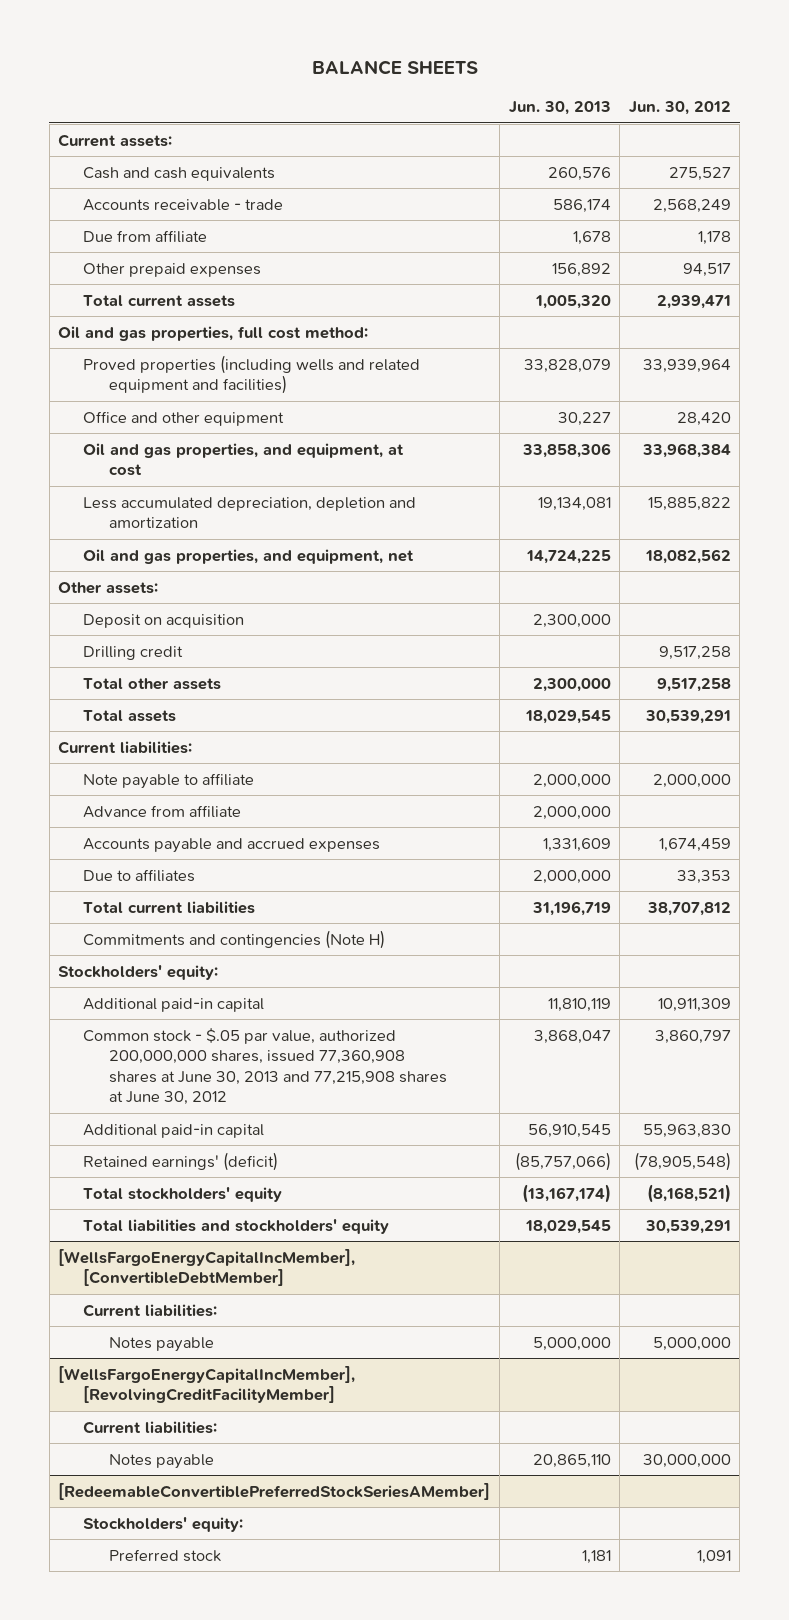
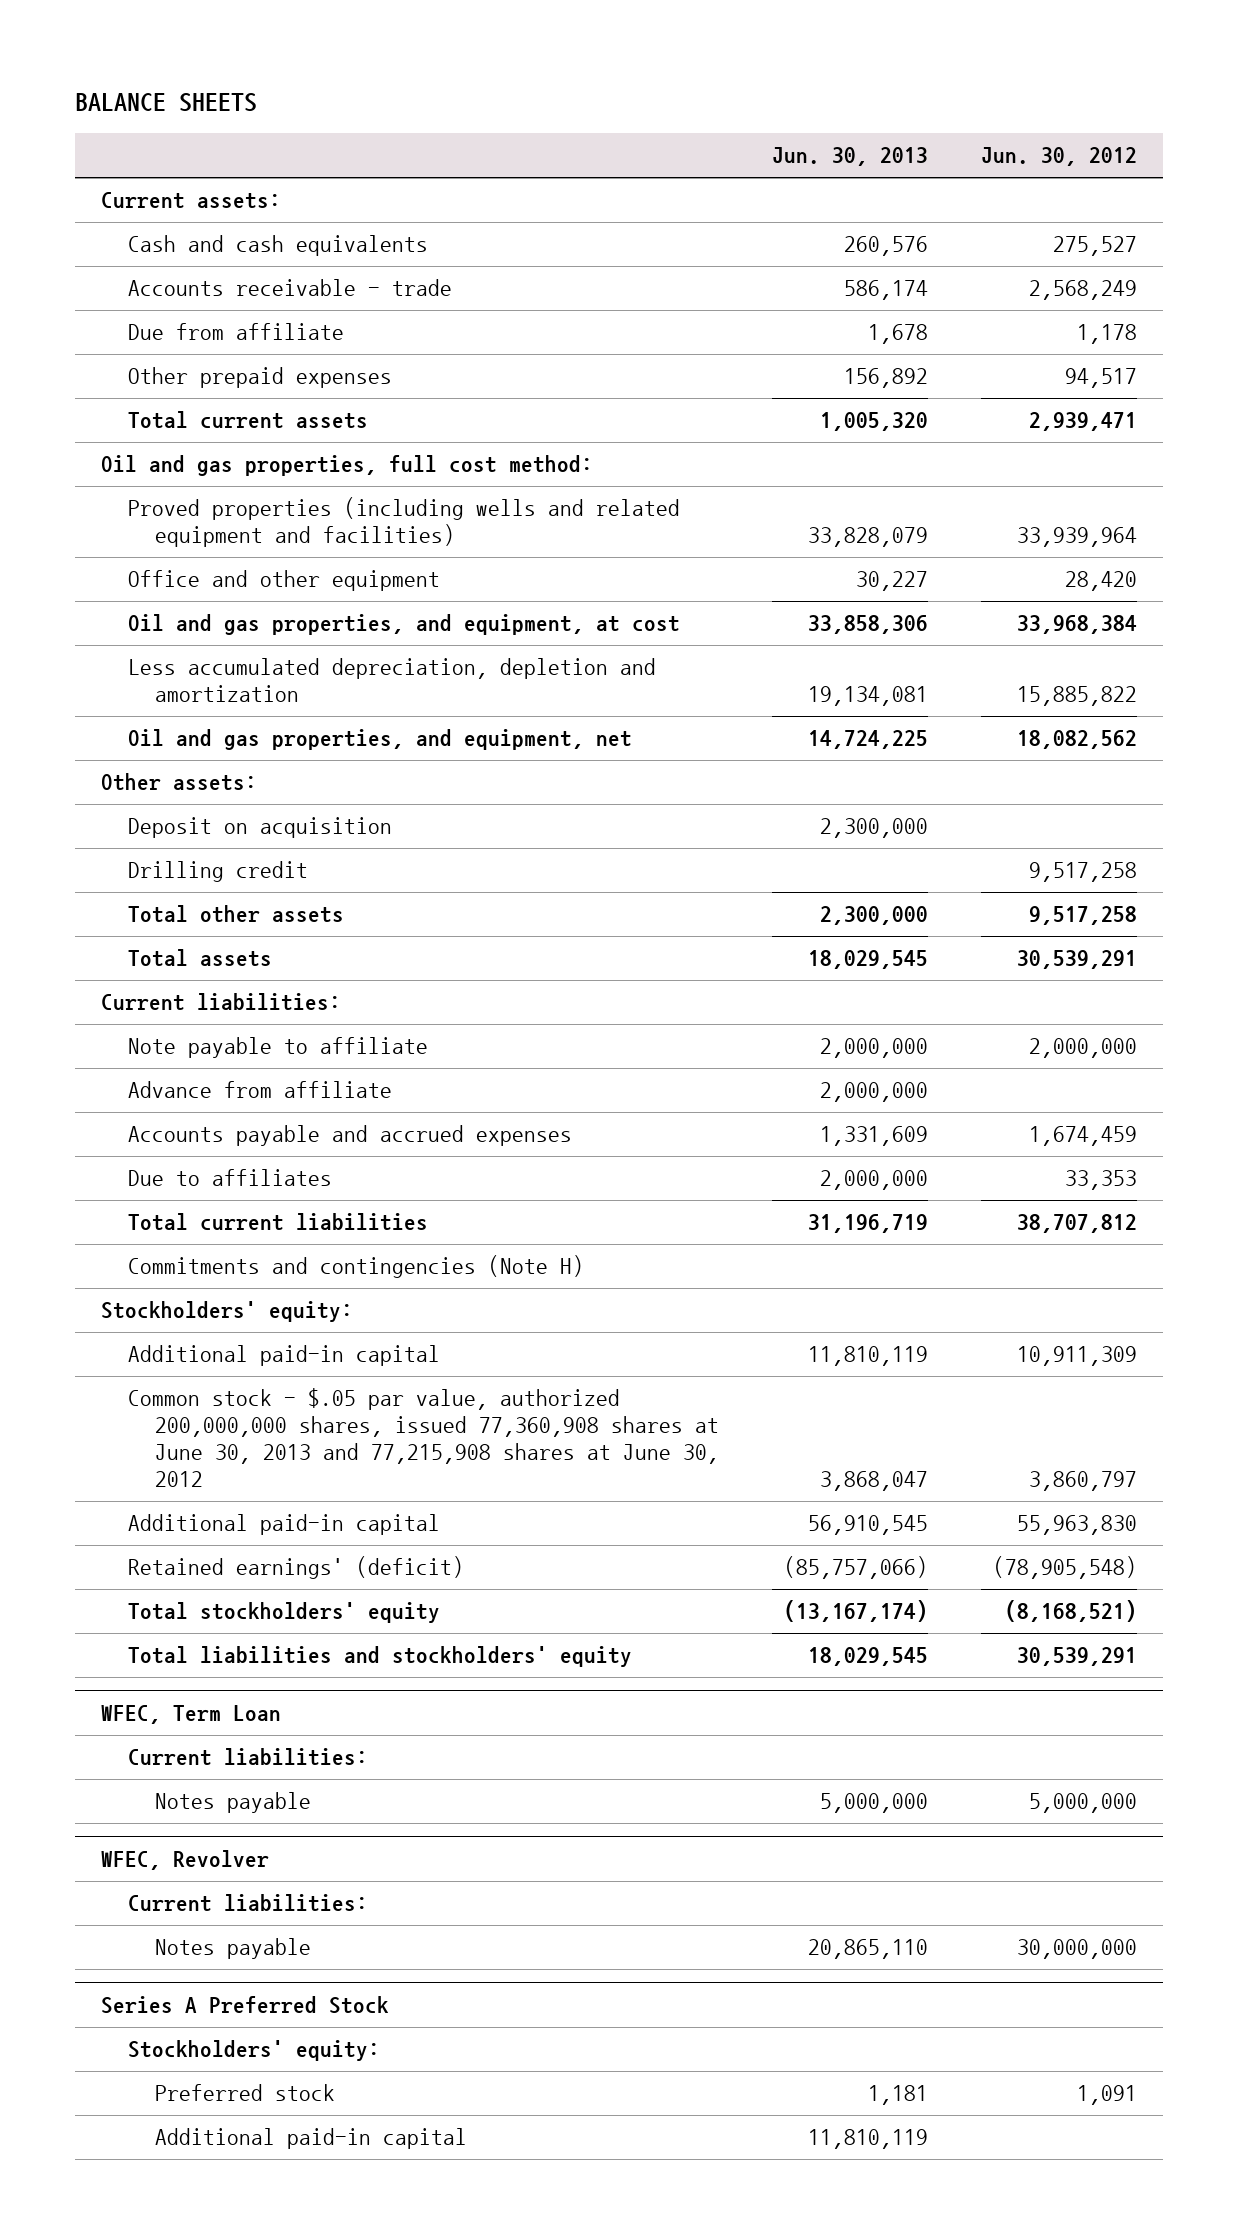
- [WellsFargoEnergyCapitalIncMember], [ConvertibleDebtMember]
+ WFEC, Term Loan
- [WellsFargoEnergyCapitalIncMember], [RevolvingCreditFacilityMember]
+ WFEC, Revolver
- [RedeemableConvertiblePreferredStockSeriesAMember]
+ Series A Preferred Stock
+ Additional paid-in capital | 11,810,119 |

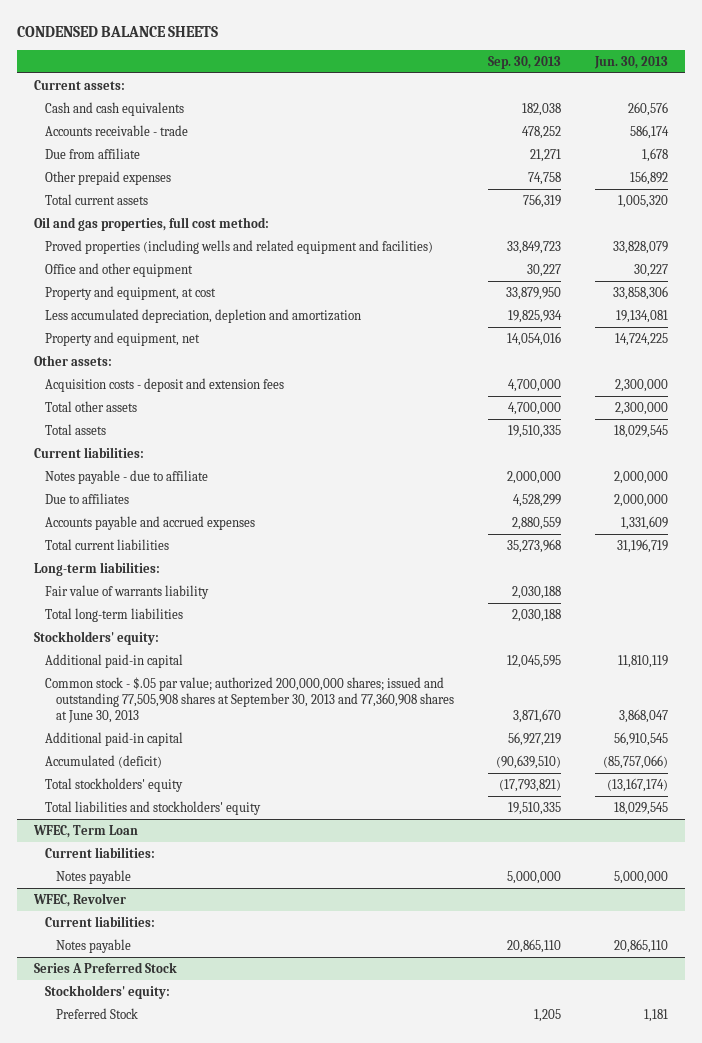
- BALANCE SHEETS
+ CONDENSED BALANCE SHEETS
- | Jun. 30, 2013 | Jun. 30, 2012
+ | Sep. 30, 2013 | Jun. 30, 2013
- Oil and gas properties, and equipment, at cost | 33,858,306 | 33,968,384
+ Property and equipment, at cost | 33,879,950 | 33,858,306
- Oil and gas properties, and equipment, net | 14,724,225 | 18,082,562
+ Property and equipment, net | 14,054,016 | 14,724,225
- Deposit on acquisition | 2,300,000 |
- Drilling credit | | 9,517,258
+ Acquisition costs - deposit and extension fees | 4,700,000 | 2,300,000
- Note payable to affiliate | 2,000,000 | 2,000,000
- Advance from affiliate | 2,000,000 |
+ Notes payable - due to affiliate | 2,000,000 | 2,000,000
moved down: Accounts payable and accrued expenses | 2,880,559 | 1,331,609
- Commitments and contingencies (Note H)
+ Long-term liabilities:
+ Fair value of warrants liability | 2,030,188 |
+ Total long-term liabilities | 2,030,188 |
- Common stock - $.05 par value, authorized 200,000,000 shares, issued 77,360,908 shares at June 30, 2013 and 77,215,908 shares at June 30, 2012 | 3,868,047 | 3,860,797
+ Common stock - $.05 par value; authorized 200,000,000 shares; issued and outstanding 77,505,908 shares at September 30, 2013 and 77,360,908 shares at June 30, 2013 | 3,871,670 | 3,868,047
- Retained earnings' (deficit) | (85,757,066) | (78,905,548)
+ Accumulated (deficit) | (90,639,510) | (85,757,066)
@ Series A Preferred Stock
- Preferred stock | 1,181 | 1,091
- Additional paid-in capital | 11,810,119 |
+ Preferred Stock | 1,205 | 1,181

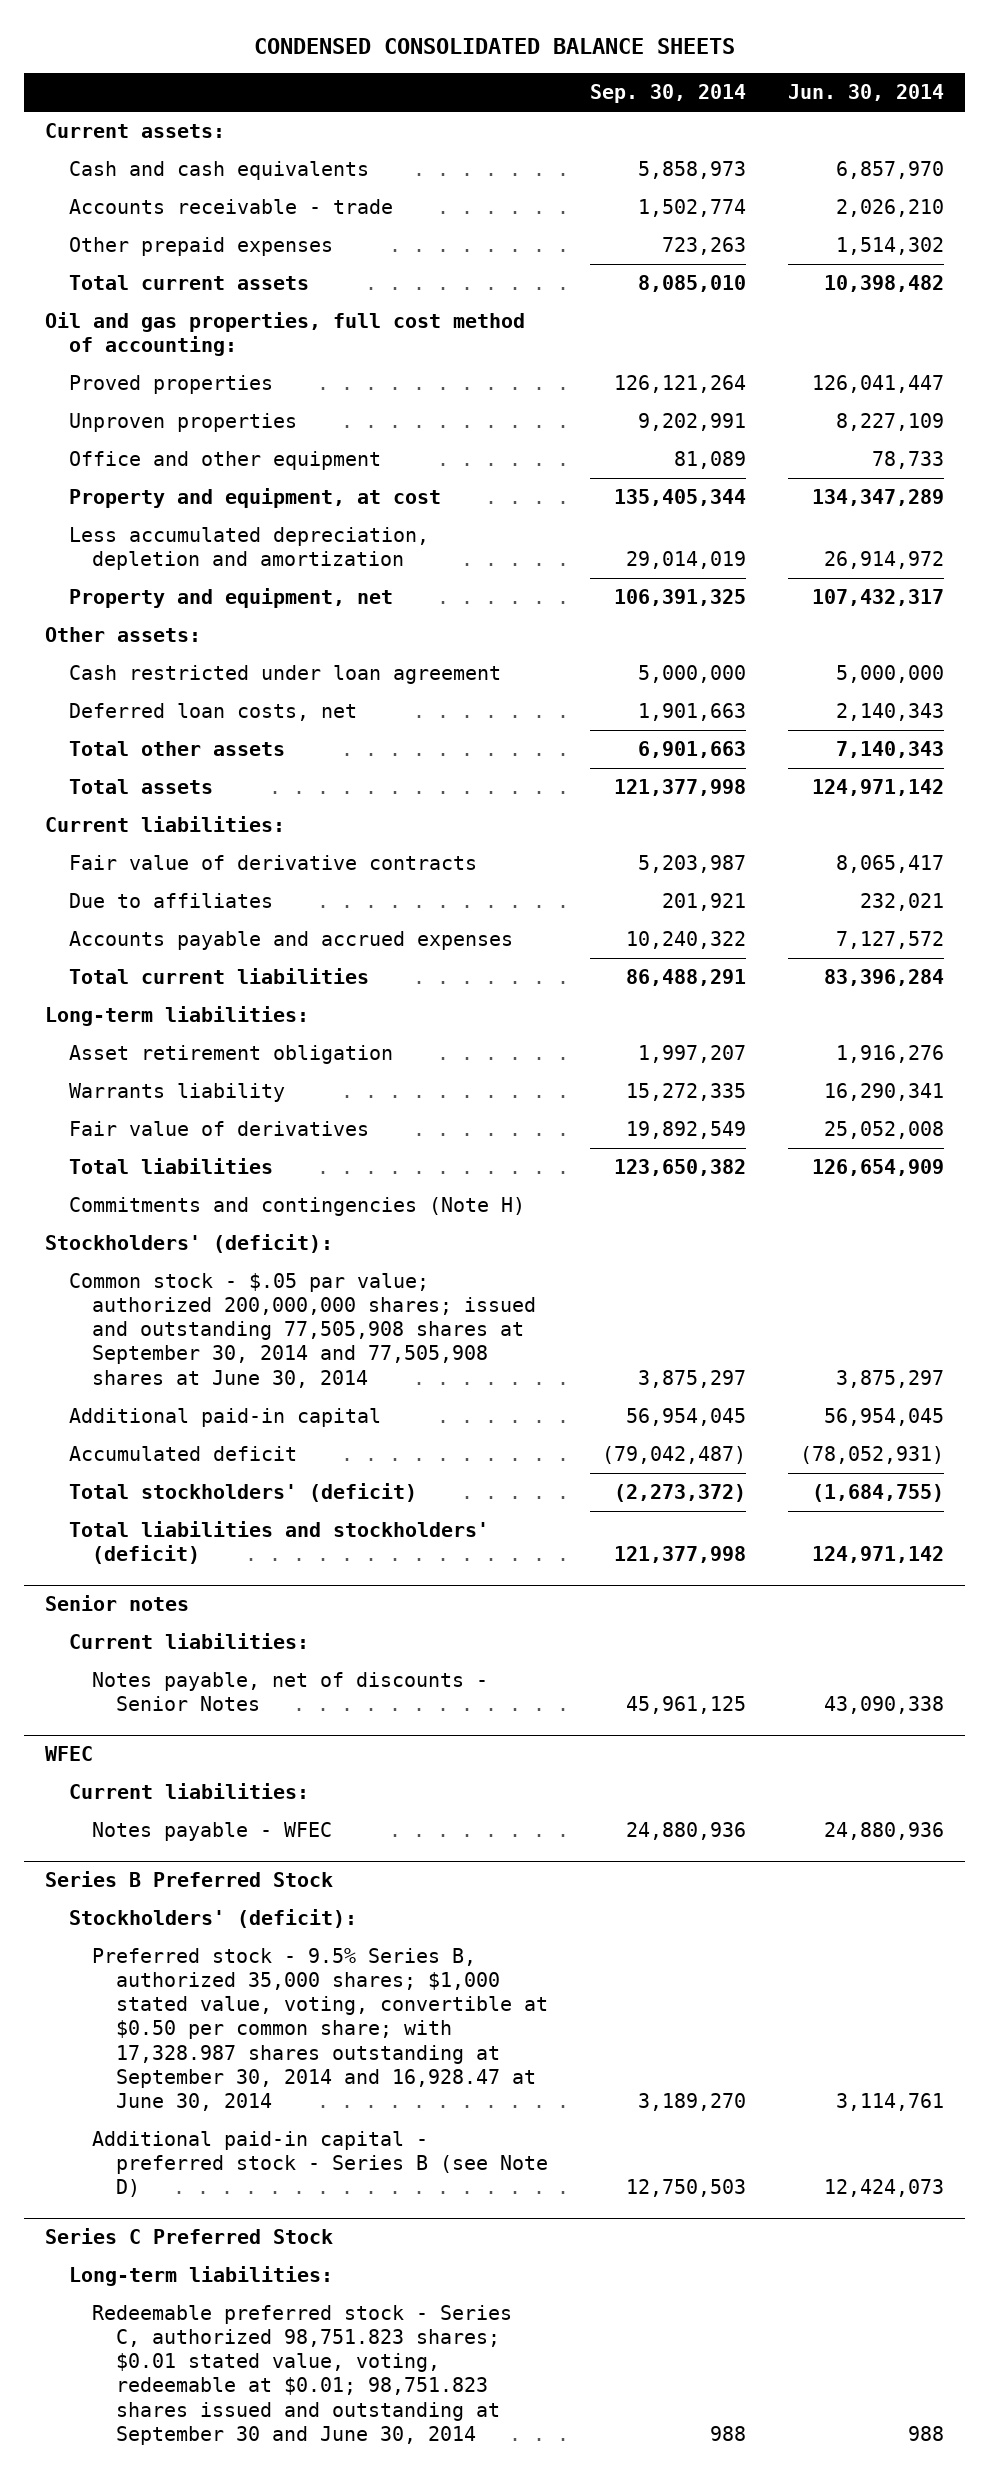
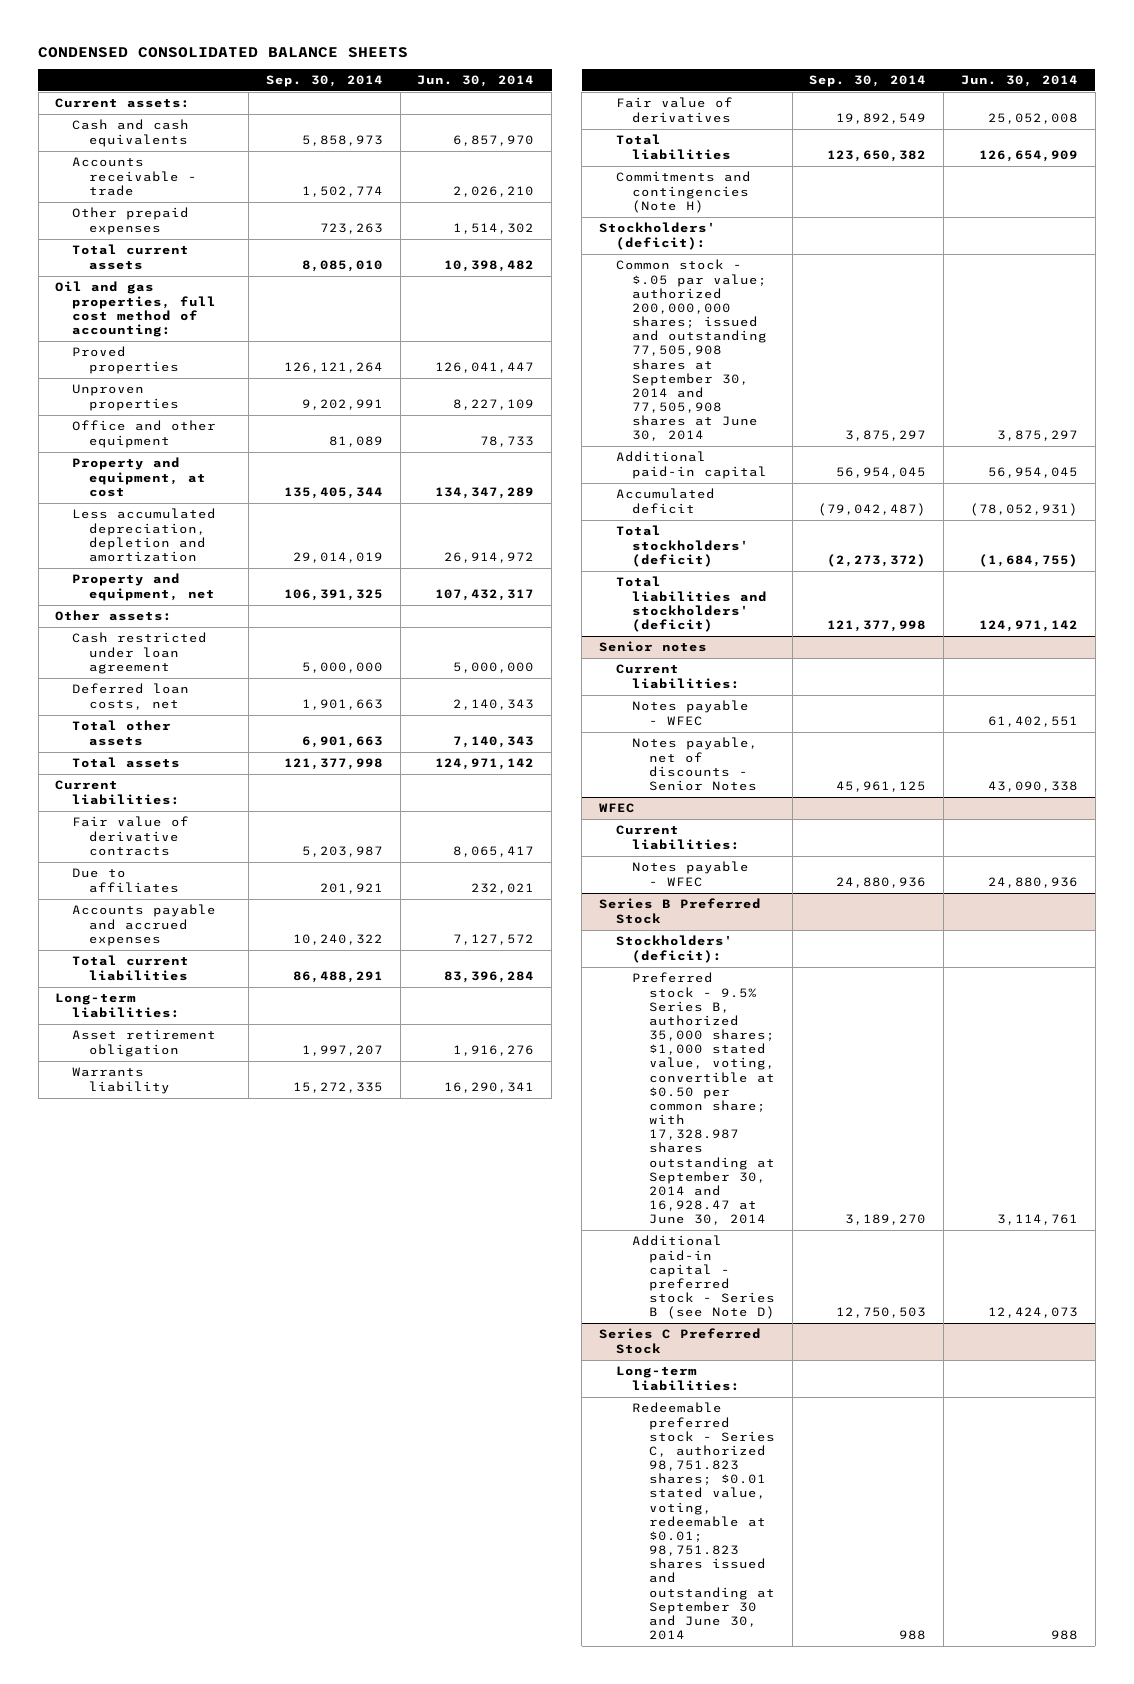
@ Senior notes
+ Notes payable - WFEC | | 61,402,551

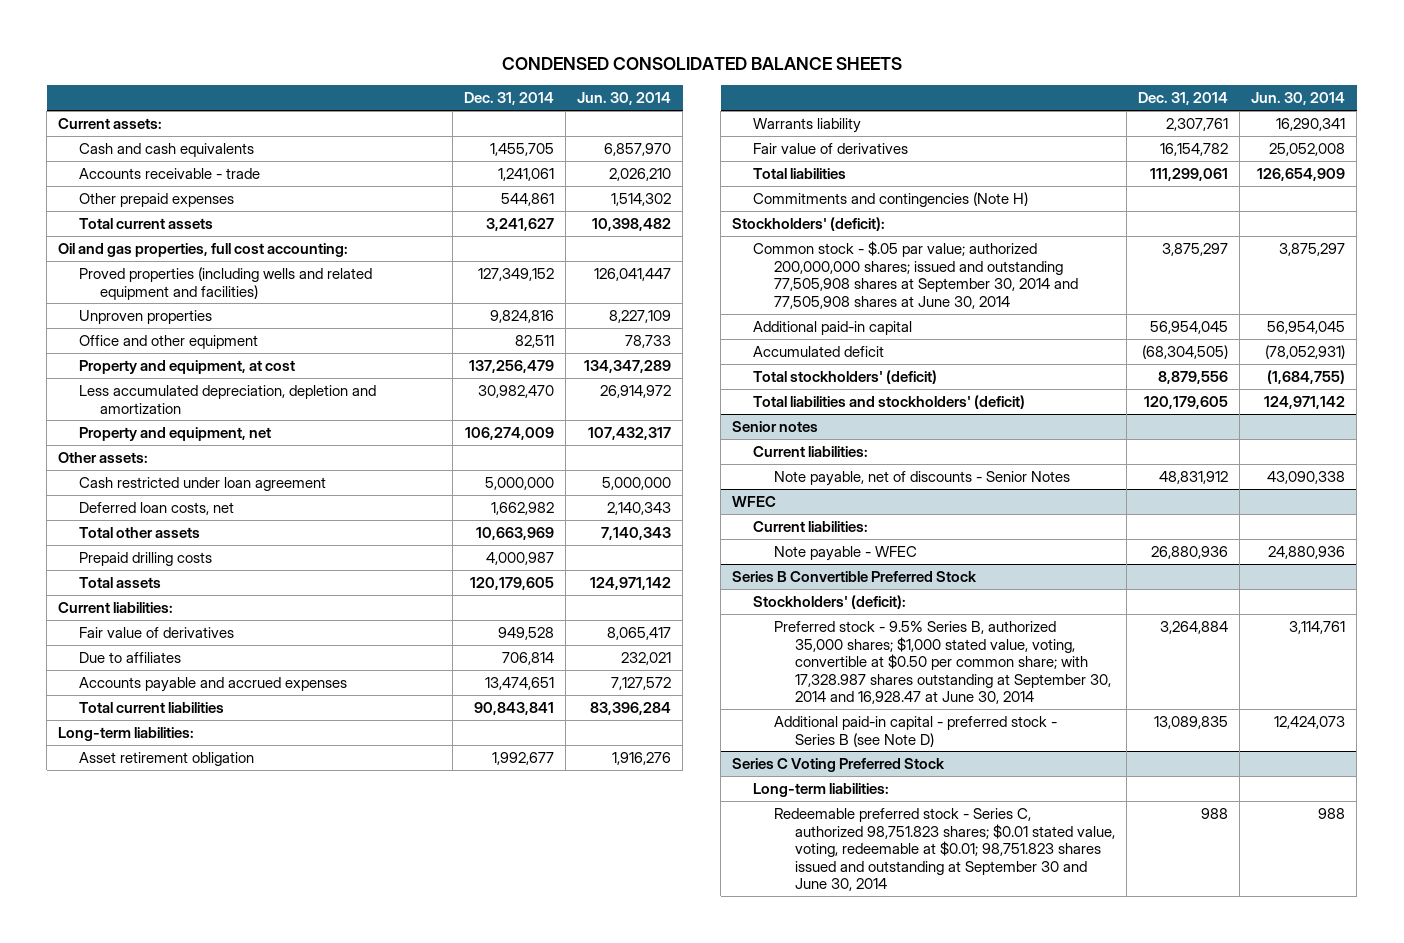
- | Sep. 30, 2014 | Jun. 30, 2014
+ | Dec. 31, 2014 | Jun. 30, 2014
- Oil and gas properties, full cost method of accounting:
- Proved properties | 126,121,264 | 126,041,447
+ Oil and gas properties, full cost accounting:
+ Proved properties (including wells and related equipment and facilities) | 127,349,152 | 126,041,447
+ Prepaid drilling costs | 4,000,987 |
- Fair value of derivative contracts | 5,203,987 | 8,065,417
+ Fair value of derivatives | 949,528 | 8,065,417
@ Senior notes
- Notes payable - WFEC | | 61,402,551
- Notes payable, net of discounts - Senior Notes | 45,961,125 | 43,090,338
+ Note payable, net of discounts - Senior Notes | 48,831,912 | 43,090,338
@ WFEC
- Notes payable - WFEC | 24,880,936 | 24,880,936
- Series B Preferred Stock
@ WFEC
+ Note payable - WFEC | 26,880,936 | 24,880,936
+ Series B Convertible Preferred Stock
- Series C Preferred Stock
+ Series C Voting Preferred Stock

